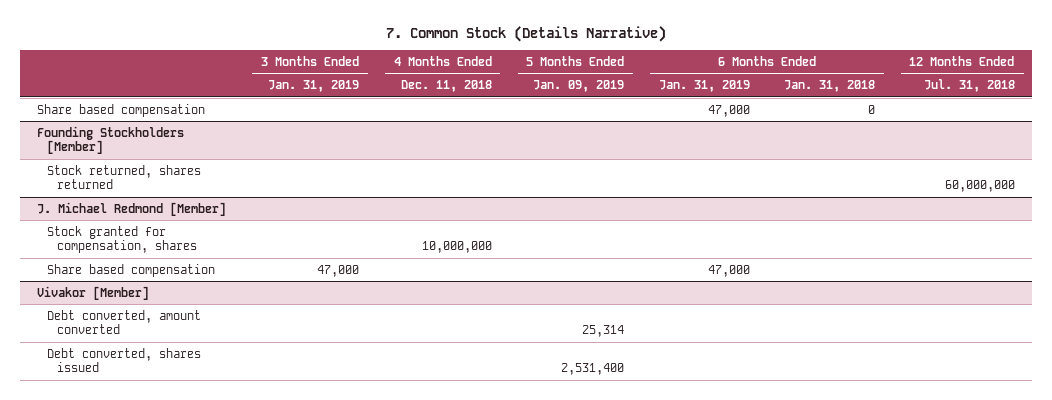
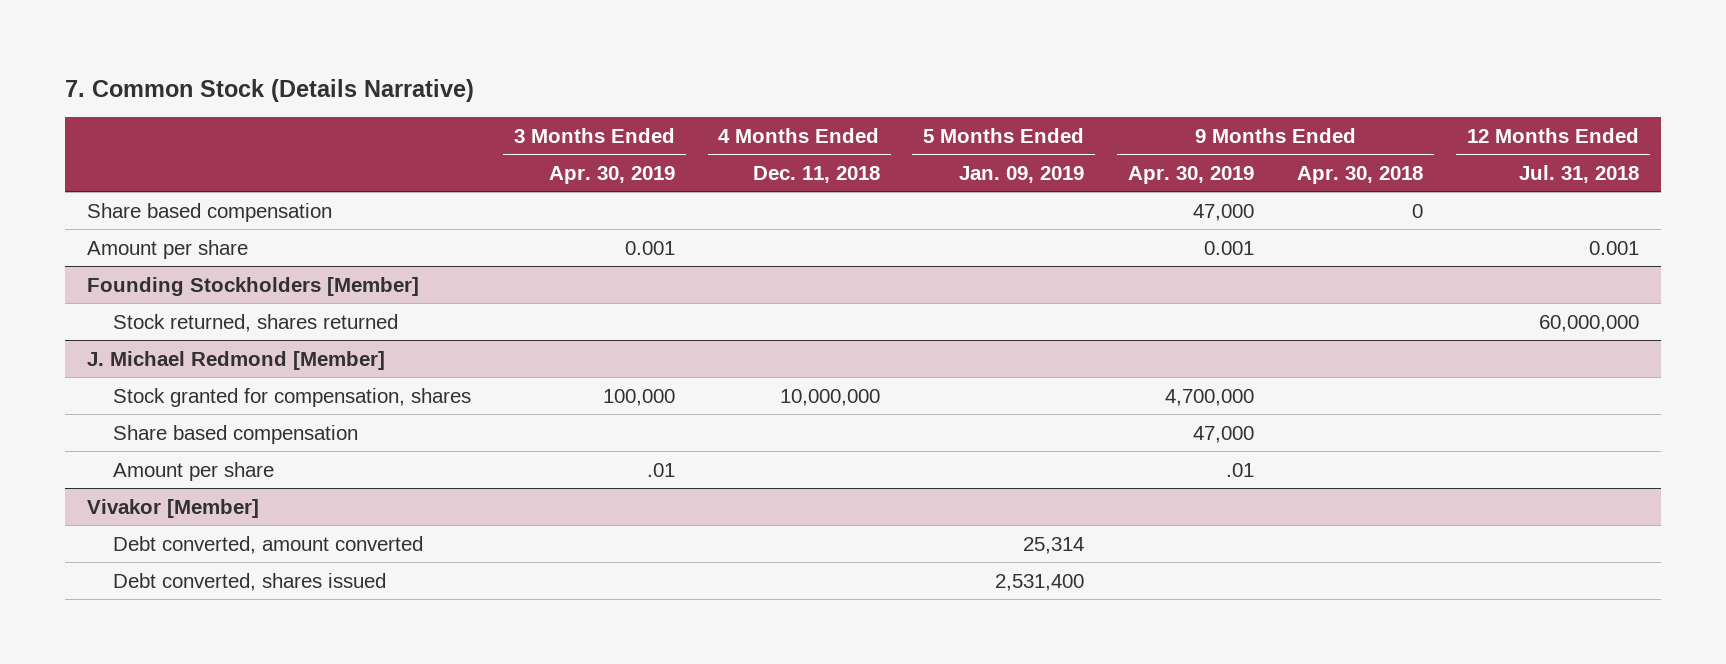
- | 3 Months Ended Jan. 31, 2019 | 4 Months Ended Dec. 11, 2018 | 5 Months Ended Jan. 09, 2019 | 6 Months Ended Jan. 31, 2019 | 6 Months Ended Jan. 31, 2018 | 12 Months Ended Jul. 31, 2018
+ | 3 Months Ended Apr. 30, 2019 | 4 Months Ended Dec. 11, 2018 | 5 Months Ended Jan. 09, 2019 | 9 Months Ended Apr. 30, 2019 | 9 Months Ended Apr. 30, 2018 | 12 Months Ended Jul. 31, 2018
+ Amount per share | 0.001 | | | 0.001 | | 0.001
@ J. Michael Redmond [Member]
+ Amount per share | .01 | | | .01 | |

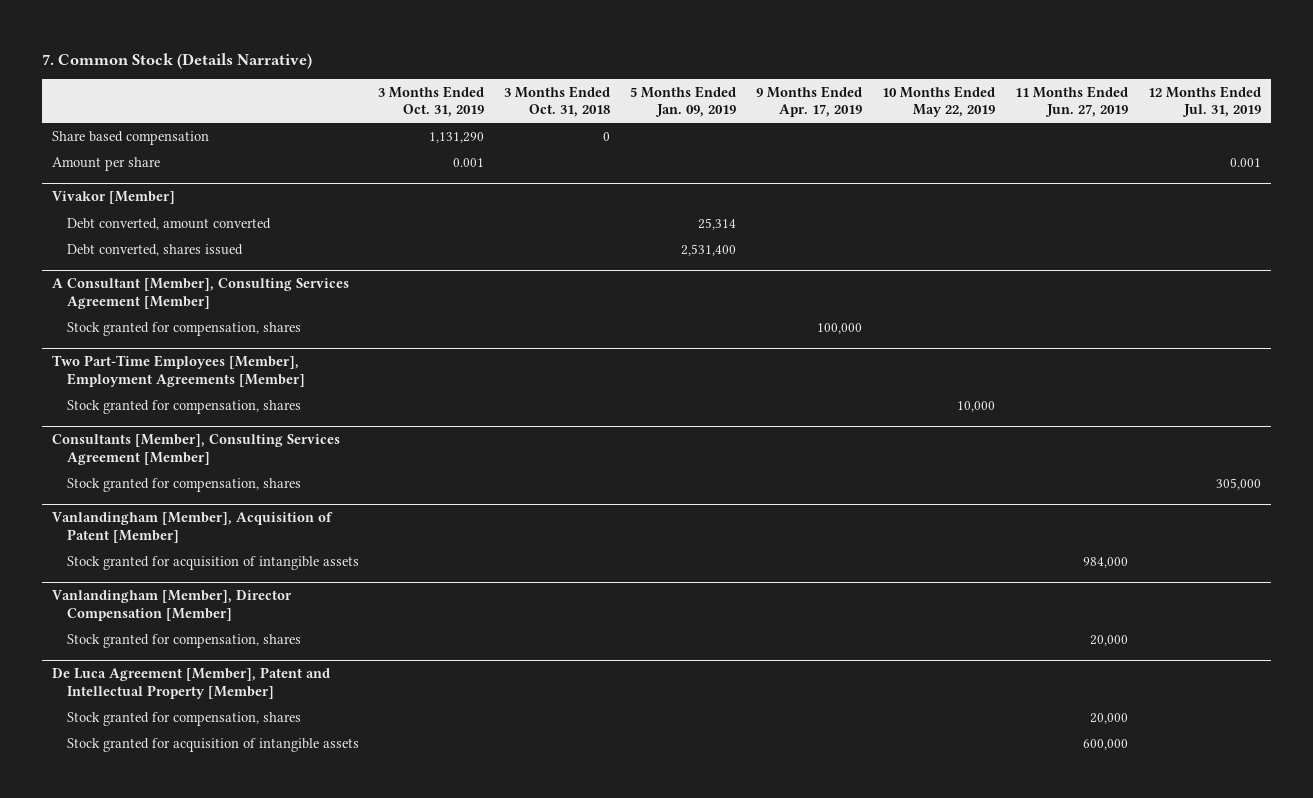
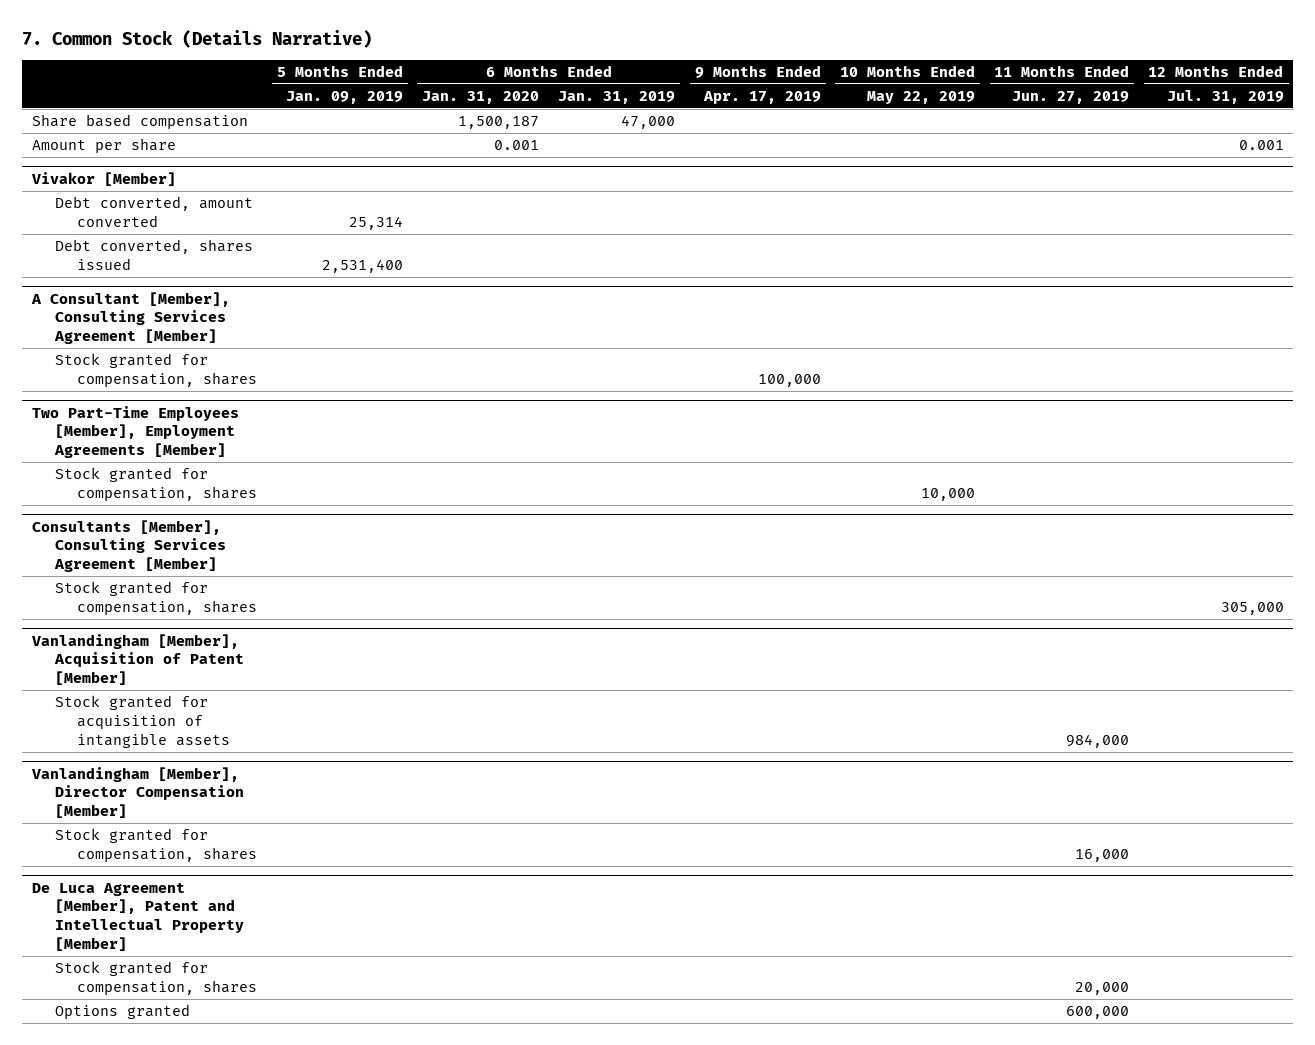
- | 3 Months Ended Oct. 31, 2019 | 3 Months Ended Oct. 31, 2018 | 5 Months Ended Jan. 09, 2019 | 9 Months Ended Apr. 17, 2019 | 10 Months Ended May 22, 2019 | 11 Months Ended Jun. 27, 2019 | 12 Months Ended Jul. 31, 2019
+ | 5 Months Ended Jan. 09, 2019 | 6 Months Ended Jan. 31, 2020 | 6 Months Ended Jan. 31, 2019 | 9 Months Ended Apr. 17, 2019 | 10 Months Ended May 22, 2019 | 11 Months Ended Jun. 27, 2019 | 12 Months Ended Jul. 31, 2019
@ Vanlandingham [Member], Director Compensation [Member]
- Stock granted for compensation, shares | | | | | | 20,000 |
+ Stock granted for compensation, shares | | | | | | 16,000 |
@ De Luca Agreement [Member], Patent and Intellectual Property [Member]
- Stock granted for acquisition of intangible assets | | | | | | 600,000 |
+ Options granted | | | | | | 600,000 |

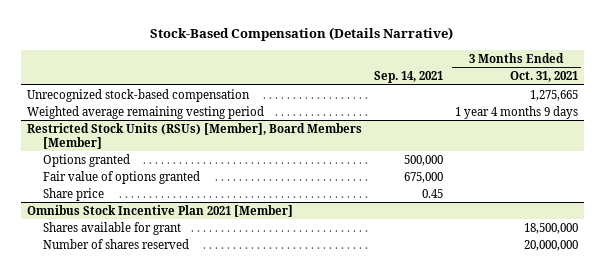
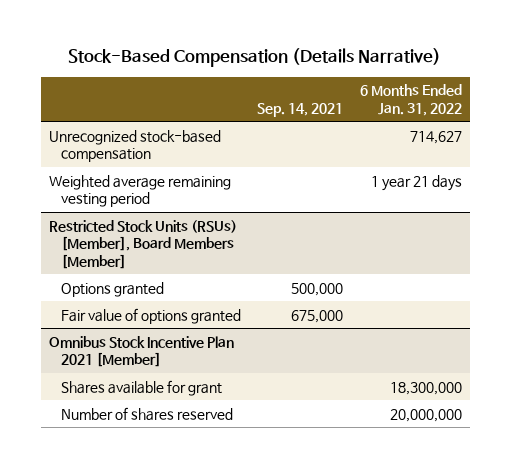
- | Sep. 14, 2021 | 3 Months Ended Oct. 31, 2021
+ | Sep. 14, 2021 | 6 Months Ended Jan. 31, 2022
@ Restricted Stock Units (RSUs) [Member], Board Members [Member]
- Share price | 0.45 |

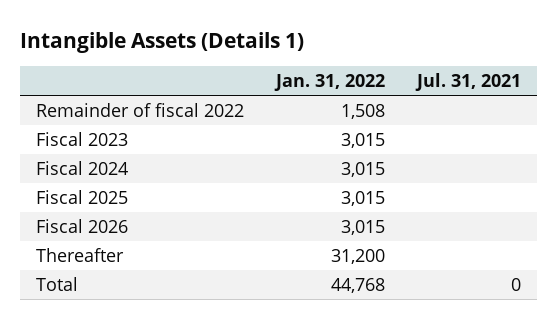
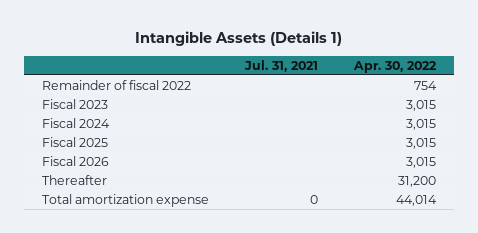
- | Jan. 31, 2022 | Jul. 31, 2021
+ | Jul. 31, 2021 | Apr. 30, 2022
- Total | 44,768 | 0
+ Total amortization expense | 0 | 44,014

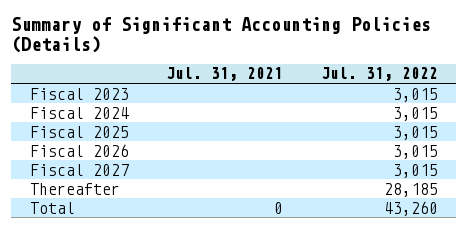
- Intangible Assets (Details 1)
+ Summary of Significant Accounting Policies (Details)
- | Jul. 31, 2021 | Apr. 30, 2022
+ | Jul. 31, 2021 | Jul. 31, 2022
- Remainder of fiscal 2022 | | 754
+ Fiscal 2027 | | 3,015
- Total amortization expense | 0 | 44,014
+ Total | 0 | 43,260

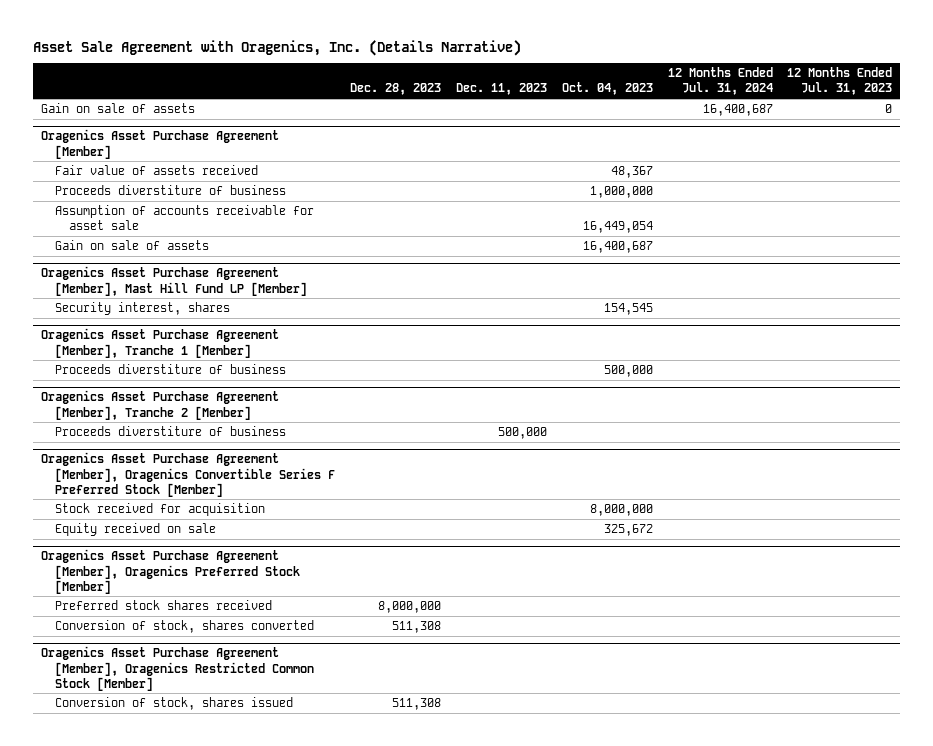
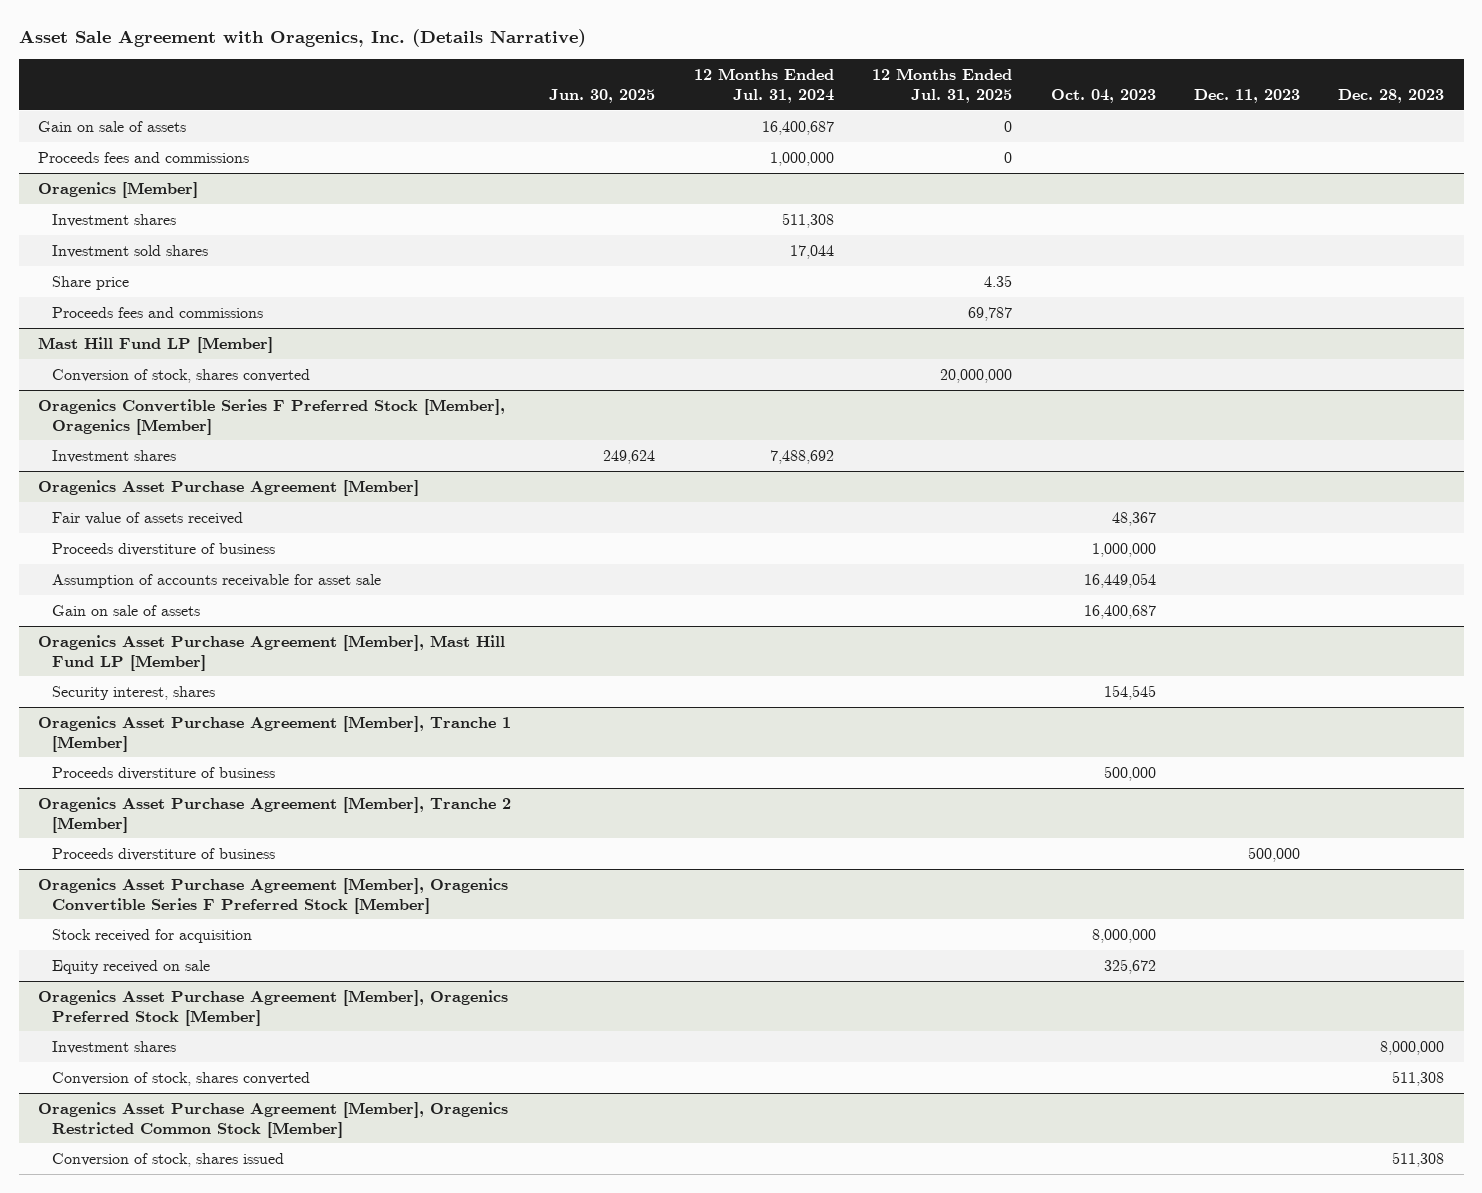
- | Dec. 28, 2023 | Dec. 11, 2023 | Oct. 04, 2023 | 12 Months Ended Jul. 31, 2024 | 12 Months Ended Jul. 31, 2023
+ | Jun. 30, 2025 | 12 Months Ended Jul. 31, 2024 | 12 Months Ended Jul. 31, 2025 | Oct. 04, 2023 | Dec. 11, 2023 | Dec. 28, 2023
+ Proceeds fees and commissions | | 1,000,000 | 0 | | |
+ Oragenics [Member]
+ Investment shares | | 511,308 | | | |
+ Investment sold shares | | 17,044 | | | |
+ Share price | | | 4.35 | | |
+ Proceeds fees and commissions | | | 69,787 | | |
+ Mast Hill Fund LP [Member]
+ Conversion of stock, shares converted | | | 20,000,000 | | |
+ Oragenics Convertible Series F Preferred Stock [Member], Oragenics [Member]
+ Investment shares | 249,624 | 7,488,692 | | | |
@ Oragenics Asset Purchase Agreement [Member], Oragenics Preferred Stock [Member]
- Preferred stock shares received | 8,000,000 | | | |
+ Investment shares | | | | | | 8,000,000

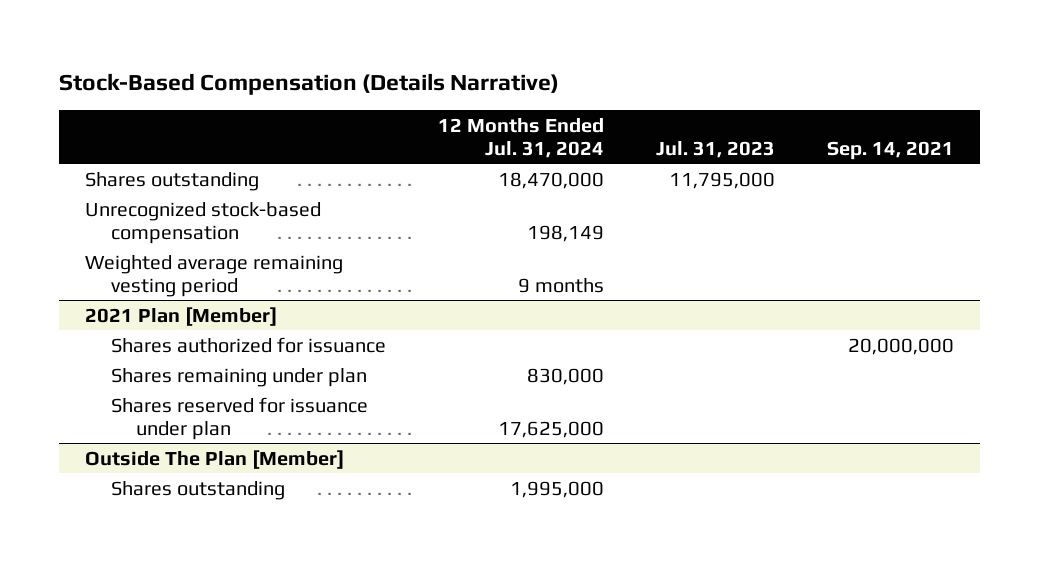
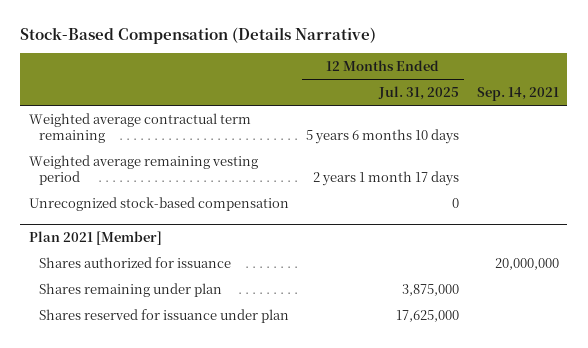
- | 12 Months Ended Jul. 31, 2024 | Jul. 31, 2023 | Sep. 14, 2021
+ | 12 Months Ended Jul. 31, 2025 | Sep. 14, 2021
- Shares outstanding | 18,470,000 | 11,795,000 |
+ Weighted average contractual term remaining | 5 years 6 months 10 days |
- 2021 Plan [Member]
moved down: Unrecognized stock-based compensation | 0 |
+ Plan 2021 [Member]
- Outside The Plan [Member]
- Shares outstanding | 1,995,000 | |

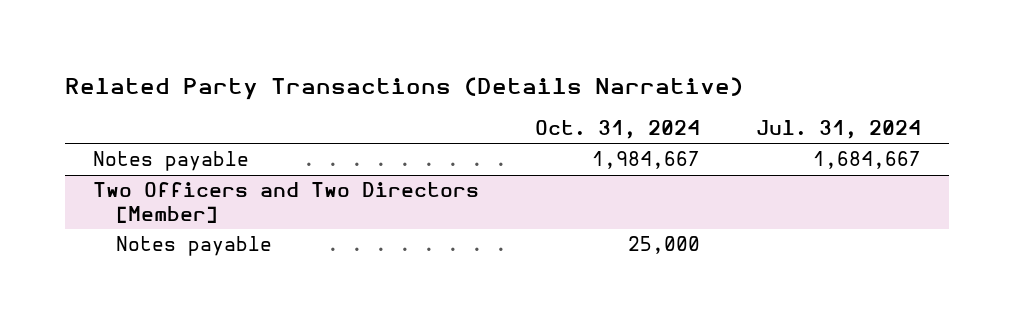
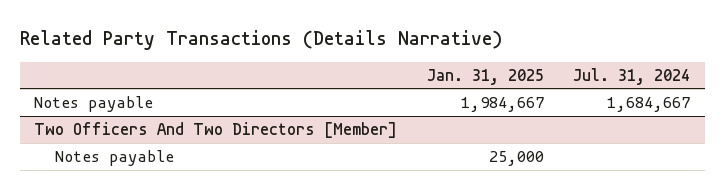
- | Oct. 31, 2024 | Jul. 31, 2024
+ | Jan. 31, 2025 | Jul. 31, 2024
- Two Officers and Two Directors [Member]
+ Two Officers And Two Directors [Member]

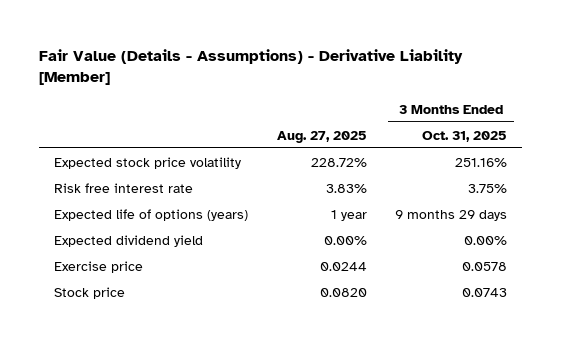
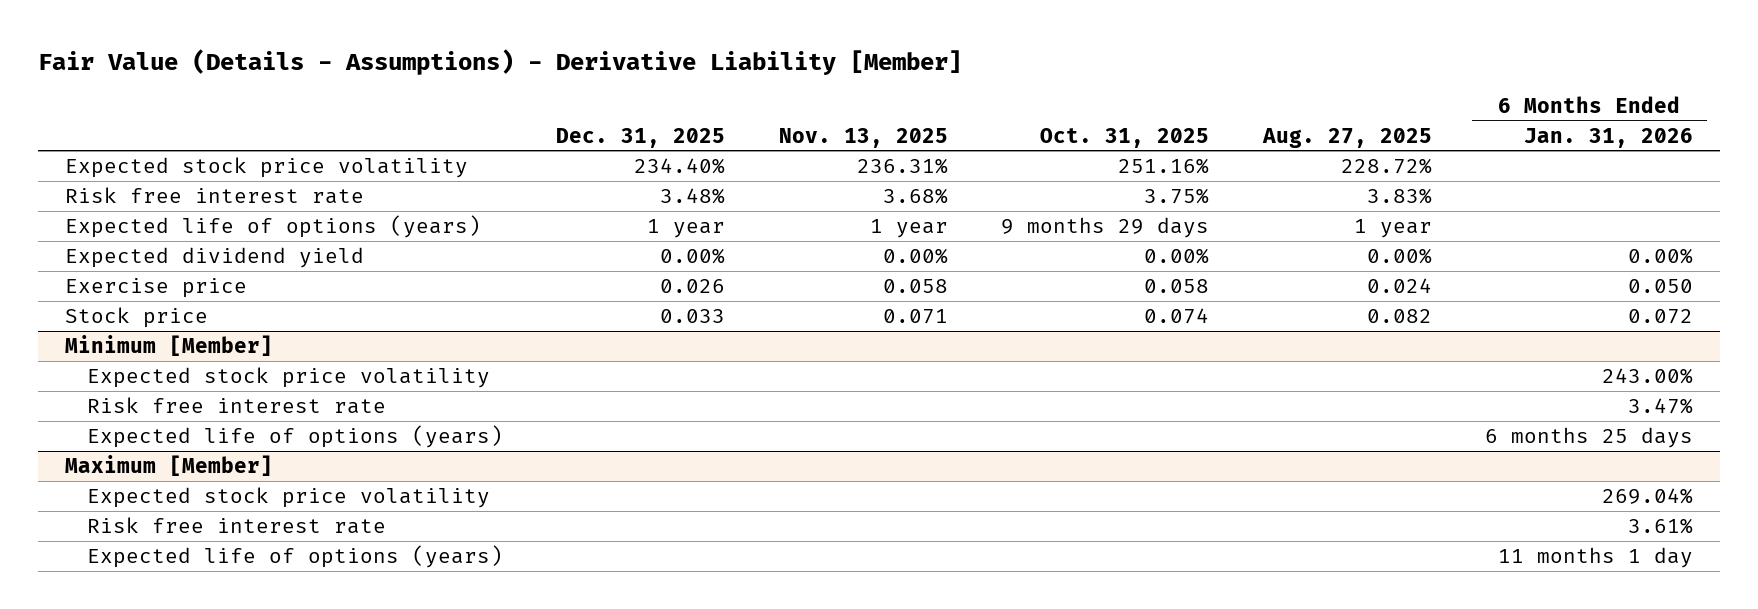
- | Aug. 27, 2025 | 3 Months Ended Oct. 31, 2025
+ | Dec. 31, 2025 | Nov. 13, 2025 | Oct. 31, 2025 | Aug. 27, 2025 | 6 Months Ended Jan. 31, 2026
- Exercise price | 0.0244 | 0.0578
- Stock price | 0.0820 | 0.0743
+ Exercise price | 0.026 | 0.058 | 0.058 | 0.024 | 0.050
+ Stock price | 0.033 | 0.071 | 0.074 | 0.082 | 0.072
+ Minimum [Member]
+ Expected stock price volatility | | | | | 243.00%
+ Risk free interest rate | | | | | 3.47%
+ Expected life of options (years) | | | | | 6 months 25 days
+ Maximum [Member]
+ Expected stock price volatility | | | | | 269.04%
+ Risk free interest rate | | | | | 3.61%
+ Expected life of options (years) | | | | | 11 months 1 day

